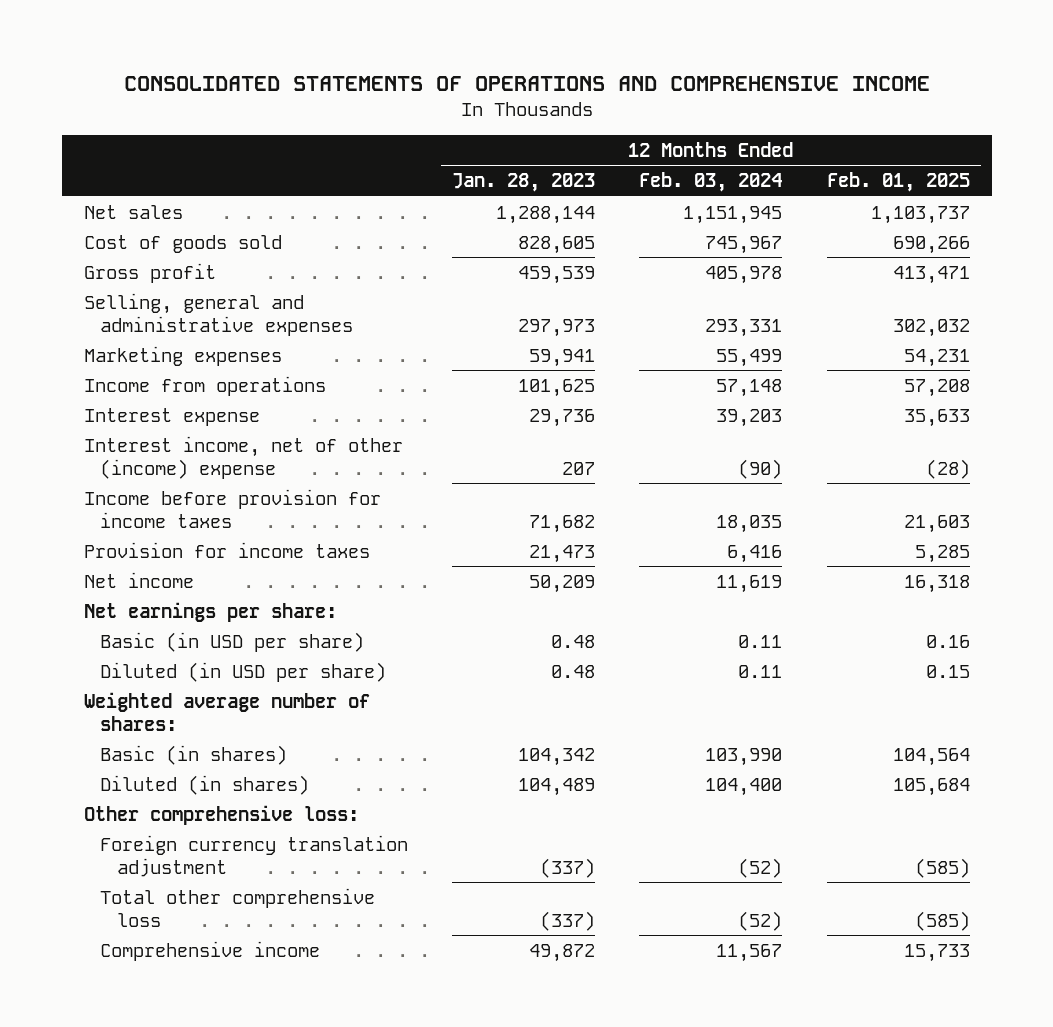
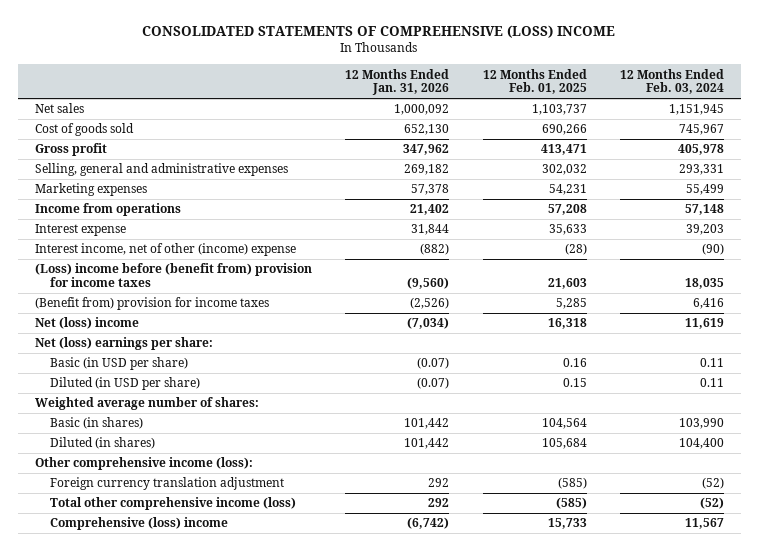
- CONSOLIDATED STATEMENTS OF OPERATIONS AND COMPREHENSIVE INCOME
+ CONSOLIDATED STATEMENTS OF COMPREHENSIVE (LOSS) INCOME
- | 12 Months Ended Jan. 28, 2023 | 12 Months Ended Feb. 03, 2024 | 12 Months Ended Feb. 01, 2025
+ | 12 Months Ended Jan. 31, 2026 | 12 Months Ended Feb. 01, 2025 | 12 Months Ended Feb. 03, 2024
- Income before provision for income taxes | 71,682 | 18,035 | 21,603
- Provision for income taxes | 21,473 | 6,416 | 5,285
- Net income | 50,209 | 11,619 | 16,318
- Net earnings per share:
+ (Loss) income before (benefit from) provision for income taxes | (9,560) | 21,603 | 18,035
+ (Benefit from) provision for income taxes | (2,526) | 5,285 | 6,416
+ Net (loss) income | (7,034) | 16,318 | 11,619
+ Net (loss) earnings per share:
- Other comprehensive loss:
+ Other comprehensive income (loss):
- Total other comprehensive loss | (337) | (52) | (585)
- Comprehensive income | 49,872 | 11,567 | 15,733
+ Total other comprehensive income (loss) | 292 | (585) | (52)
+ Comprehensive (loss) income | (6,742) | 15,733 | 11,567

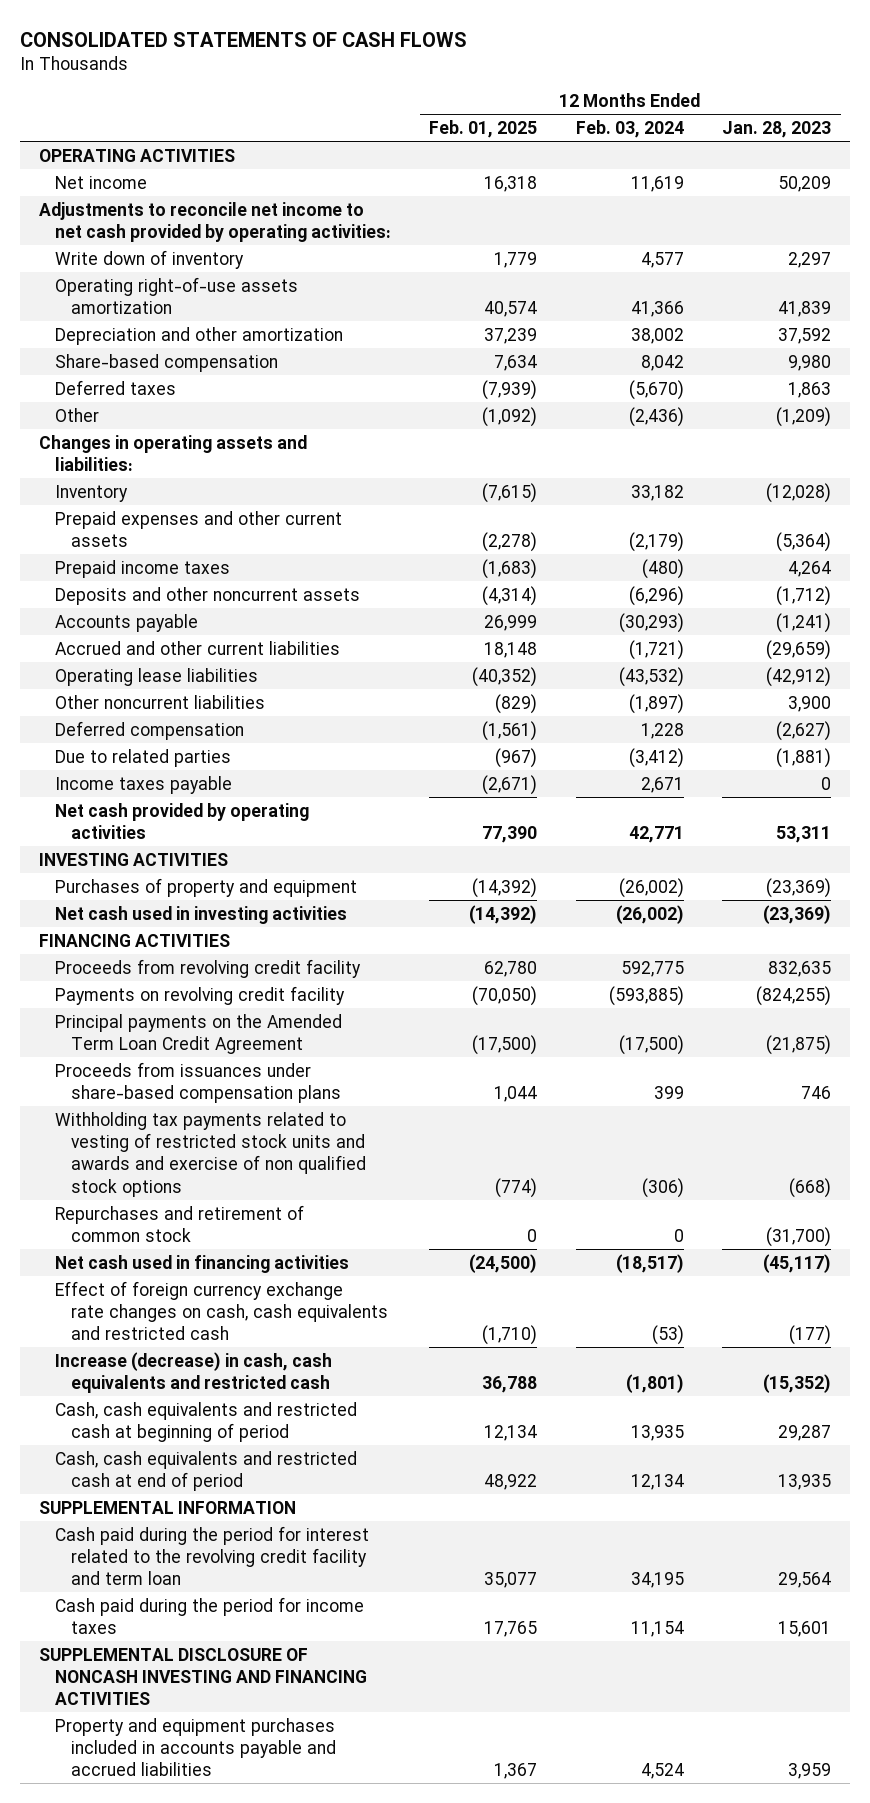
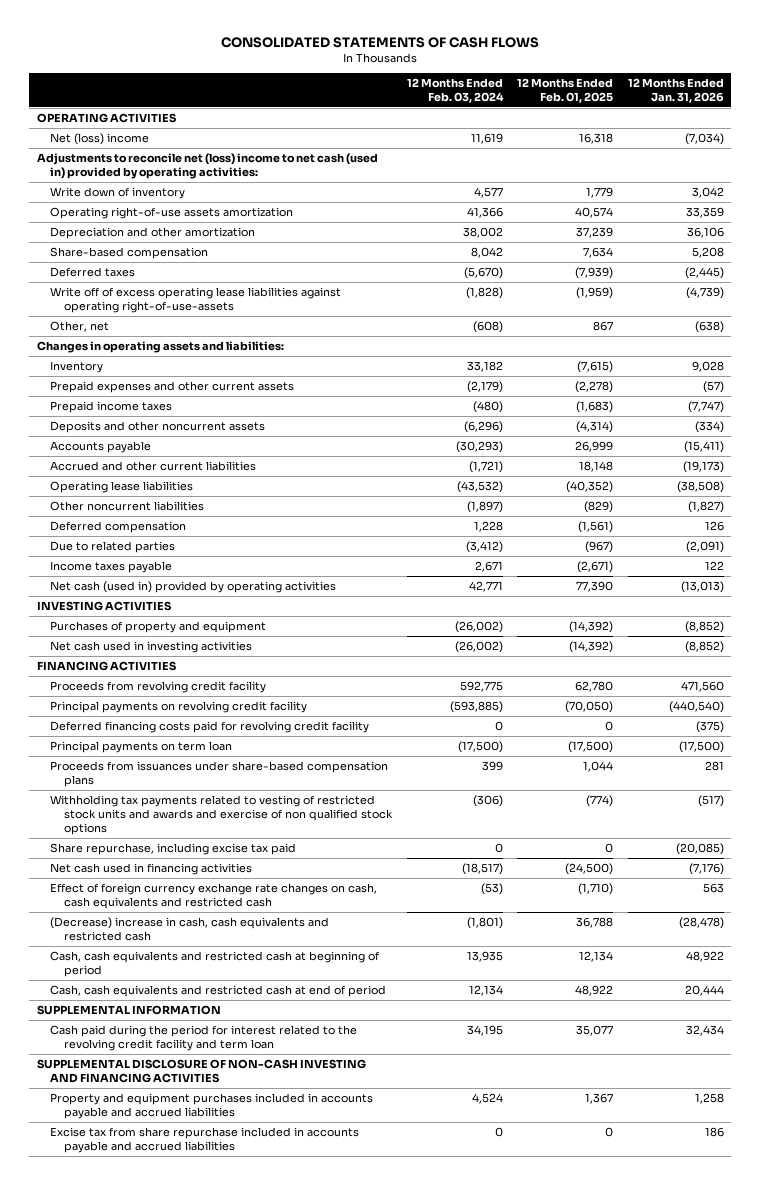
- | 12 Months Ended Feb. 01, 2025 | 12 Months Ended Feb. 03, 2024 | 12 Months Ended Jan. 28, 2023
+ | 12 Months Ended Feb. 03, 2024 | 12 Months Ended Feb. 01, 2025 | 12 Months Ended Jan. 31, 2026
- Net income | 16,318 | 11,619 | 50,209
- Adjustments to reconcile net income to net cash provided by operating activities:
+ Net (loss) income | 11,619 | 16,318 | (7,034)
+ Adjustments to reconcile net (loss) income to net cash (used in) provided by operating activities:
- Other | (1,092) | (2,436) | (1,209)
+ Write off of excess operating lease liabilities against operating right-of-use-assets | (1,828) | (1,959) | (4,739)
+ Other, net | (608) | 867 | (638)
- Net cash provided by operating activities | 77,390 | 42,771 | 53,311
+ Net cash (used in) provided by operating activities | 42,771 | 77,390 | (13,013)
- Payments on revolving credit facility | (70,050) | (593,885) | (824,255)
- Principal payments on the Amended Term Loan Credit Agreement | (17,500) | (17,500) | (21,875)
+ Principal payments on revolving credit facility | (593,885) | (70,050) | (440,540)
+ Deferred financing costs paid for revolving credit facility | 0 | 0 | (375)
+ Principal payments on term loan | (17,500) | (17,500) | (17,500)
- Repurchases and retirement of common stock | 0 | 0 | (31,700)
+ Share repurchase, including excise tax paid | 0 | 0 | (20,085)
- Increase (decrease) in cash, cash equivalents and restricted cash | 36,788 | (1,801) | (15,352)
+ (Decrease) increase in cash, cash equivalents and restricted cash | (1,801) | 36,788 | (28,478)
- Cash paid during the period for income taxes | 17,765 | 11,154 | 15,601
- SUPPLEMENTAL DISCLOSURE OF NONCASH INVESTING AND FINANCING ACTIVITIES
+ SUPPLEMENTAL DISCLOSURE OF NON-CASH INVESTING AND FINANCING ACTIVITIES
+ Excise tax from share repurchase included in accounts payable and accrued liabilities | 0 | 0 | 186

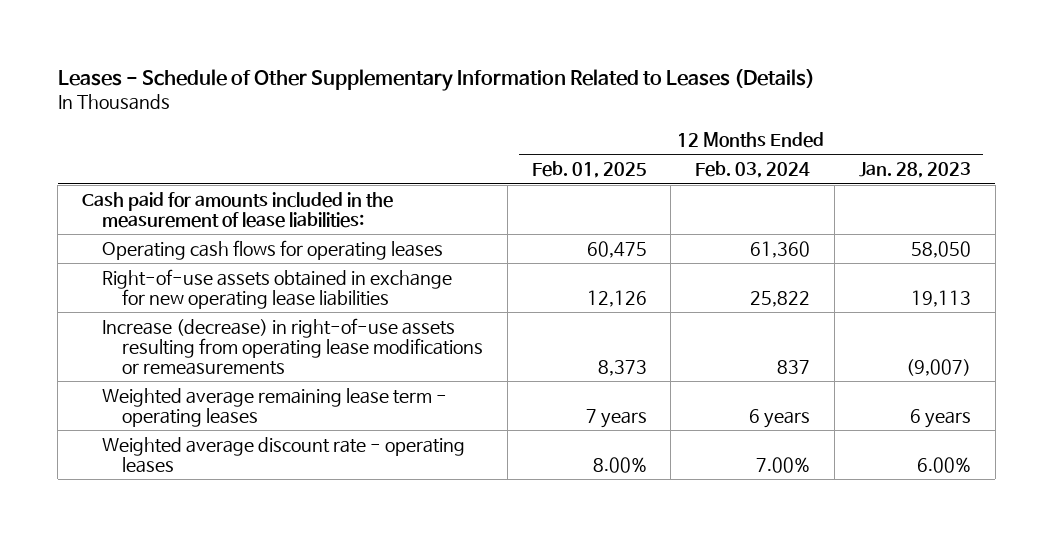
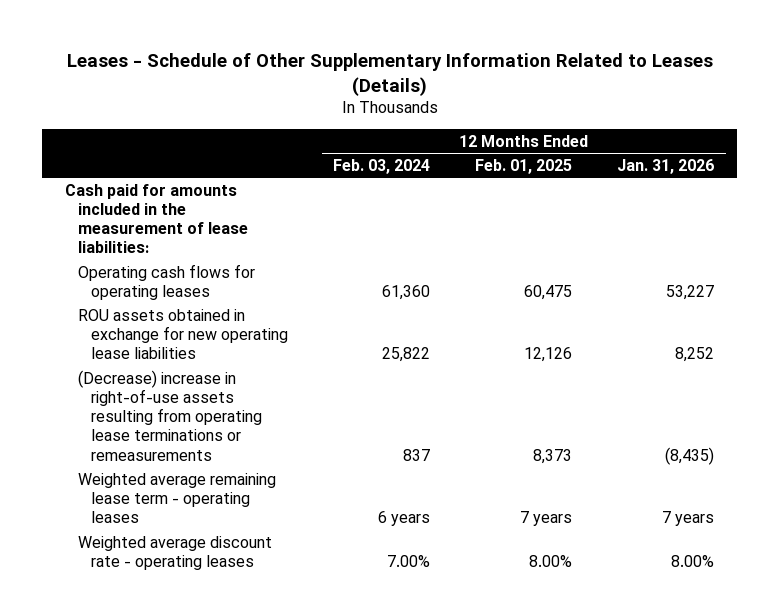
- | 12 Months Ended Feb. 01, 2025 | 12 Months Ended Feb. 03, 2024 | 12 Months Ended Jan. 28, 2023
+ | 12 Months Ended Feb. 03, 2024 | 12 Months Ended Feb. 01, 2025 | 12 Months Ended Jan. 31, 2026
- Right-of-use assets obtained in exchange for new operating lease liabilities | 12,126 | 25,822 | 19,113
- Increase (decrease) in right-of-use assets resulting from operating lease modifications or remeasurements | 8,373 | 837 | (9,007)
+ ROU assets obtained in exchange for new operating lease liabilities | 25,822 | 12,126 | 8,252
+ (Decrease) increase in right-of-use assets resulting from operating lease terminations or remeasurements | 837 | 8,373 | (8,435)

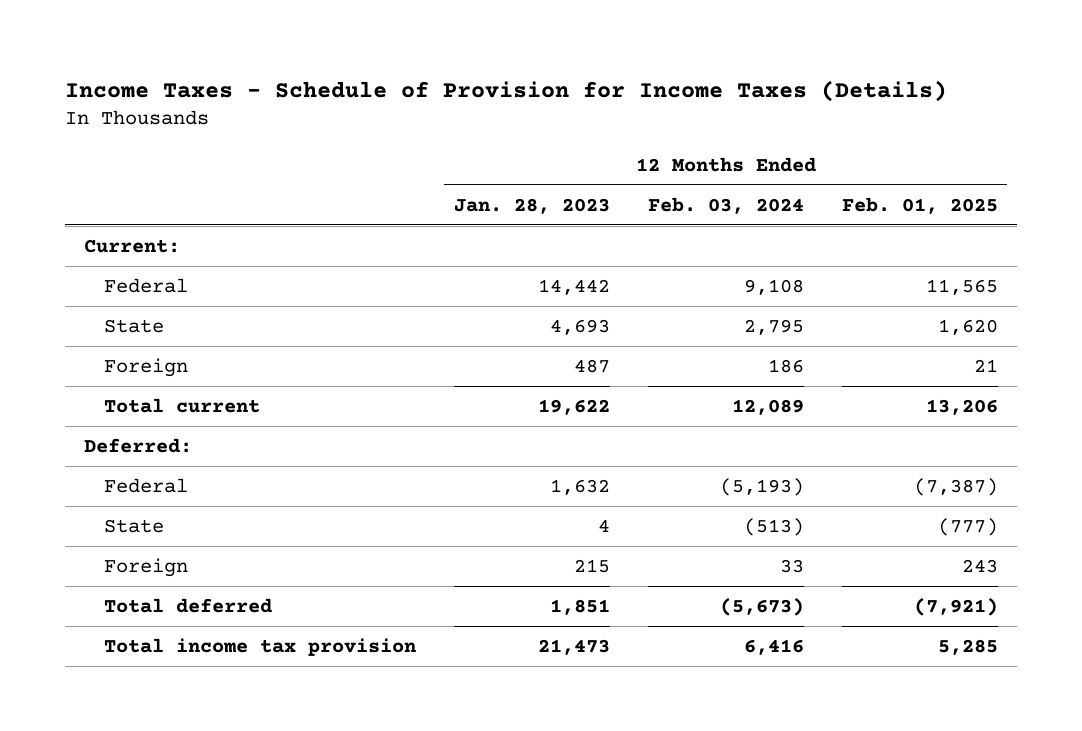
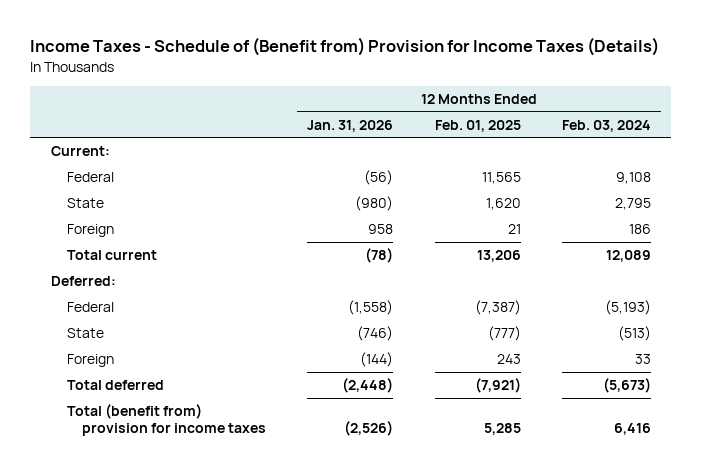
- Income Taxes - Schedule of Provision for Income Taxes (Details)
+ Income Taxes - Schedule of (Benefit from) Provision for Income Taxes (Details)
- | 12 Months Ended Jan. 28, 2023 | 12 Months Ended Feb. 03, 2024 | 12 Months Ended Feb. 01, 2025
+ | 12 Months Ended Jan. 31, 2026 | 12 Months Ended Feb. 01, 2025 | 12 Months Ended Feb. 03, 2024
- Total income tax provision | 21,473 | 6,416 | 5,285
+ Total (benefit from) provision for income taxes | (2,526) | 5,285 | 6,416

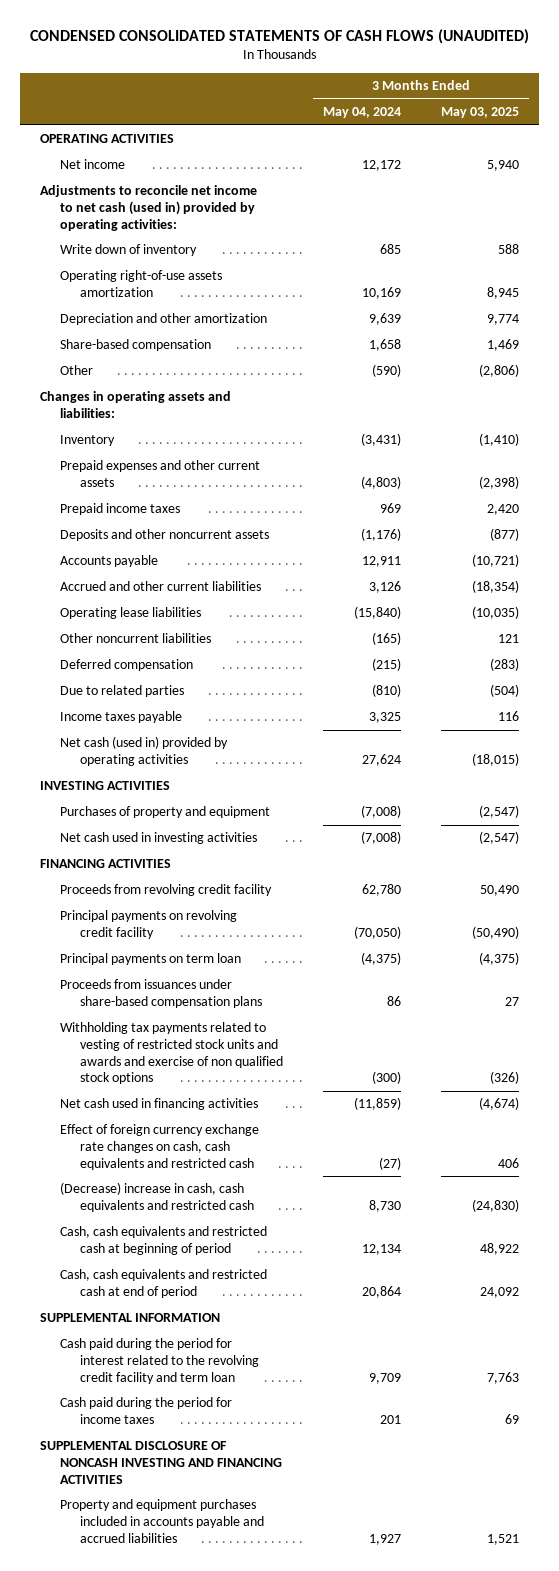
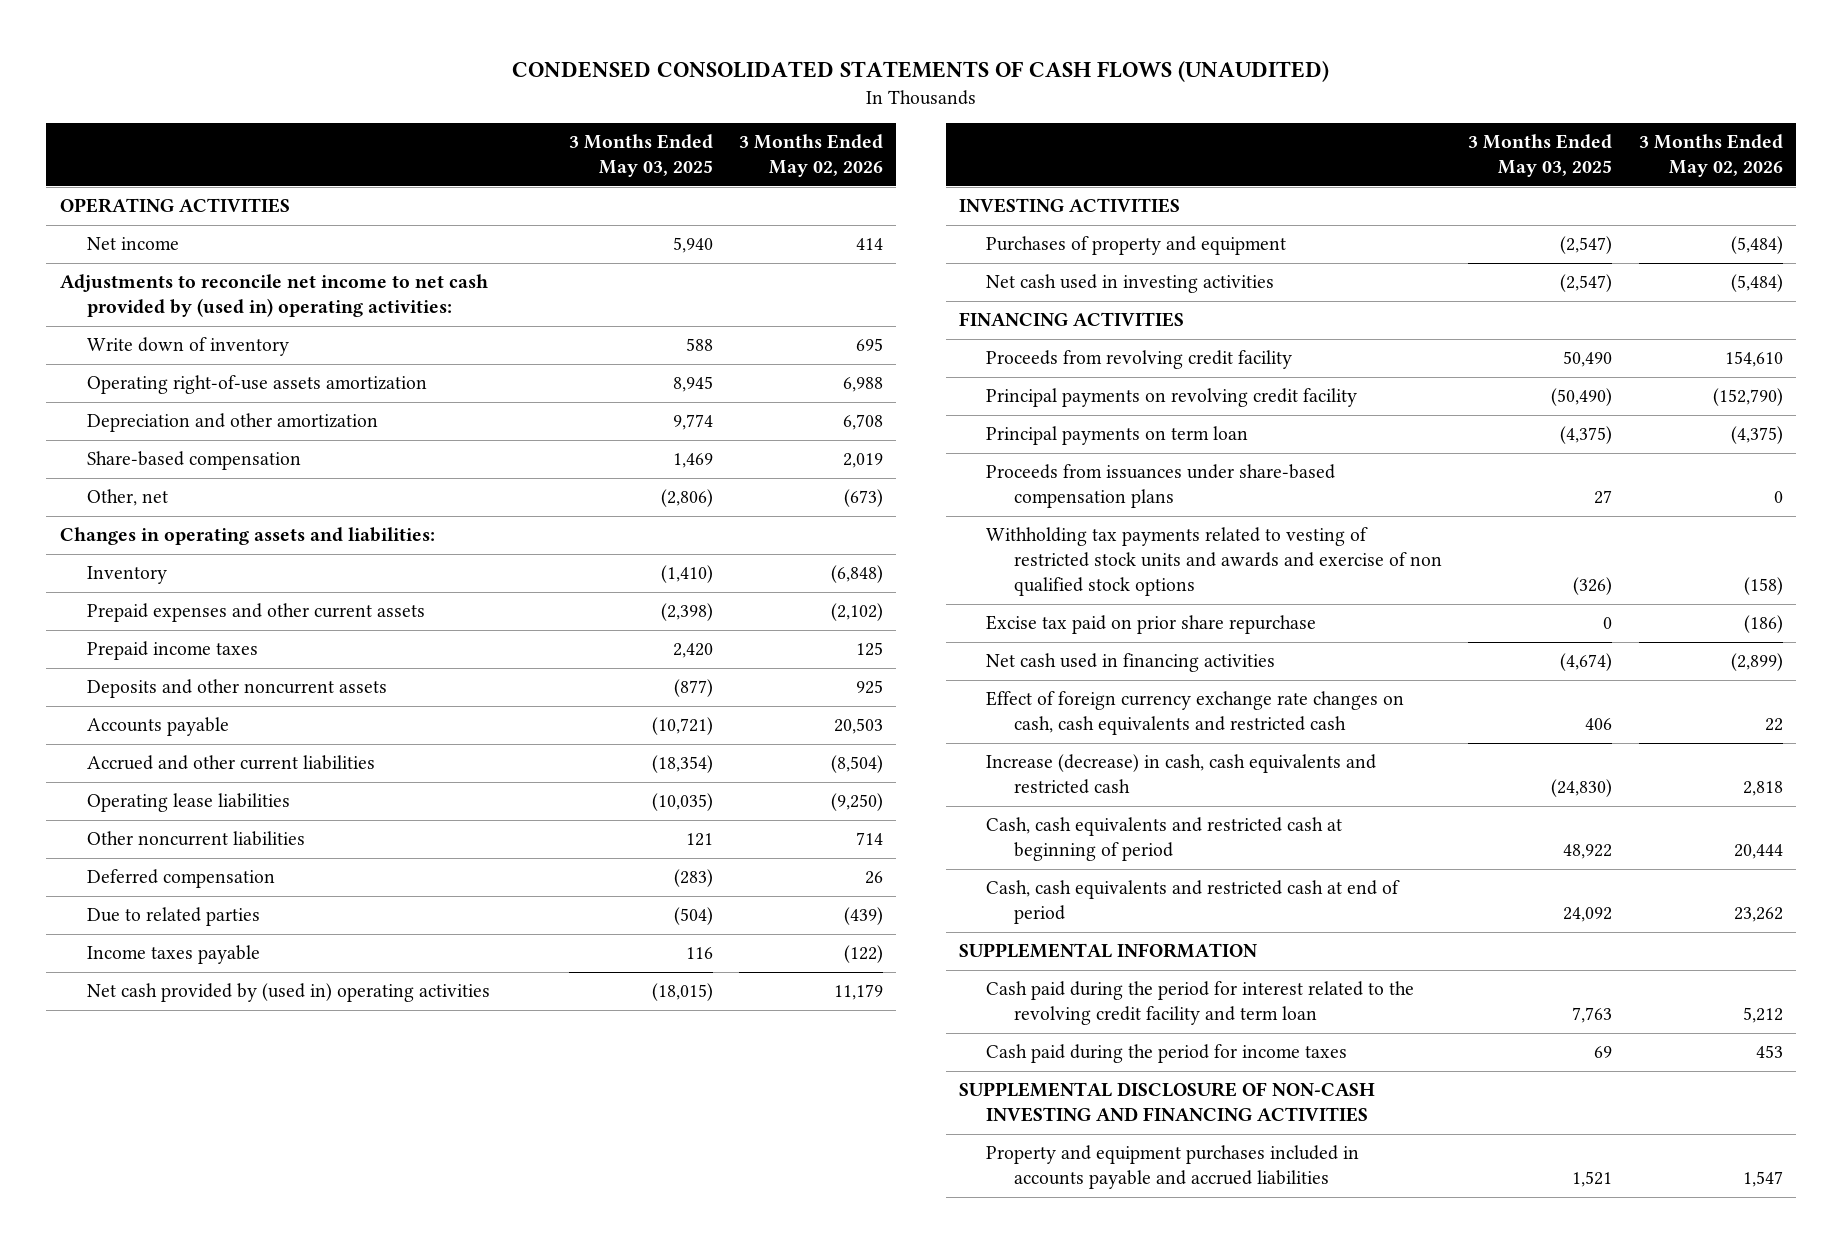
- | 3 Months Ended May 04, 2024 | 3 Months Ended May 03, 2025
+ | 3 Months Ended May 03, 2025 | 3 Months Ended May 02, 2026
- Adjustments to reconcile net income to net cash (used in) provided by operating activities:
+ Adjustments to reconcile net income to net cash provided by (used in) operating activities:
- Other | (590) | (2,806)
+ Other, net | (2,806) | (673)
- Net cash (used in) provided by operating activities | 27,624 | (18,015)
+ Net cash provided by (used in) operating activities | (18,015) | 11,179
+ Excise tax paid on prior share repurchase | 0 | (186)
- (Decrease) increase in cash, cash equivalents and restricted cash | 8,730 | (24,830)
+ Increase (decrease) in cash, cash equivalents and restricted cash | (24,830) | 2,818
- SUPPLEMENTAL DISCLOSURE OF NONCASH INVESTING AND FINANCING ACTIVITIES
+ SUPPLEMENTAL DISCLOSURE OF NON-CASH INVESTING AND FINANCING ACTIVITIES

